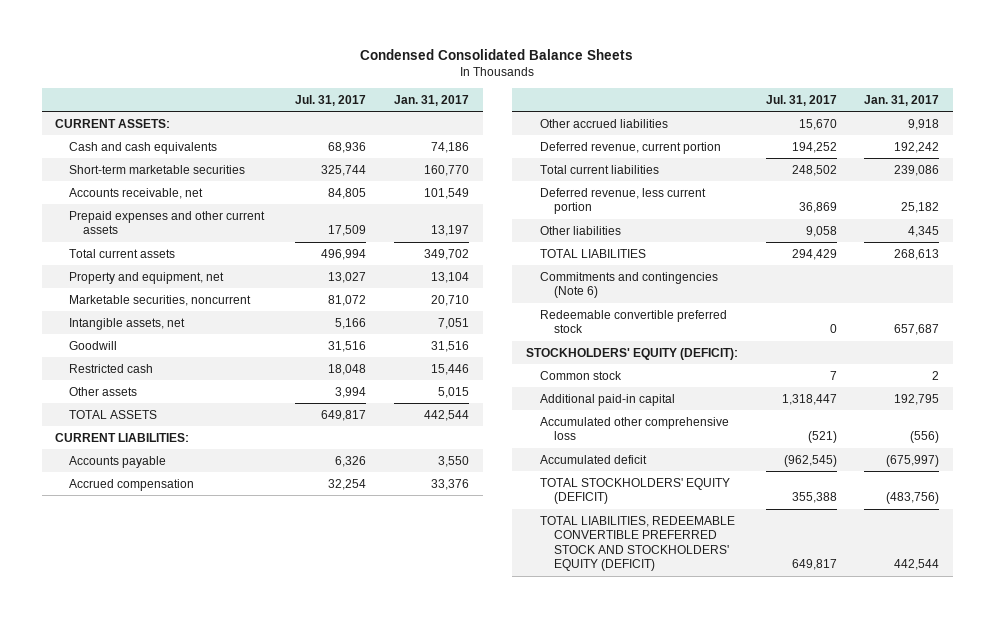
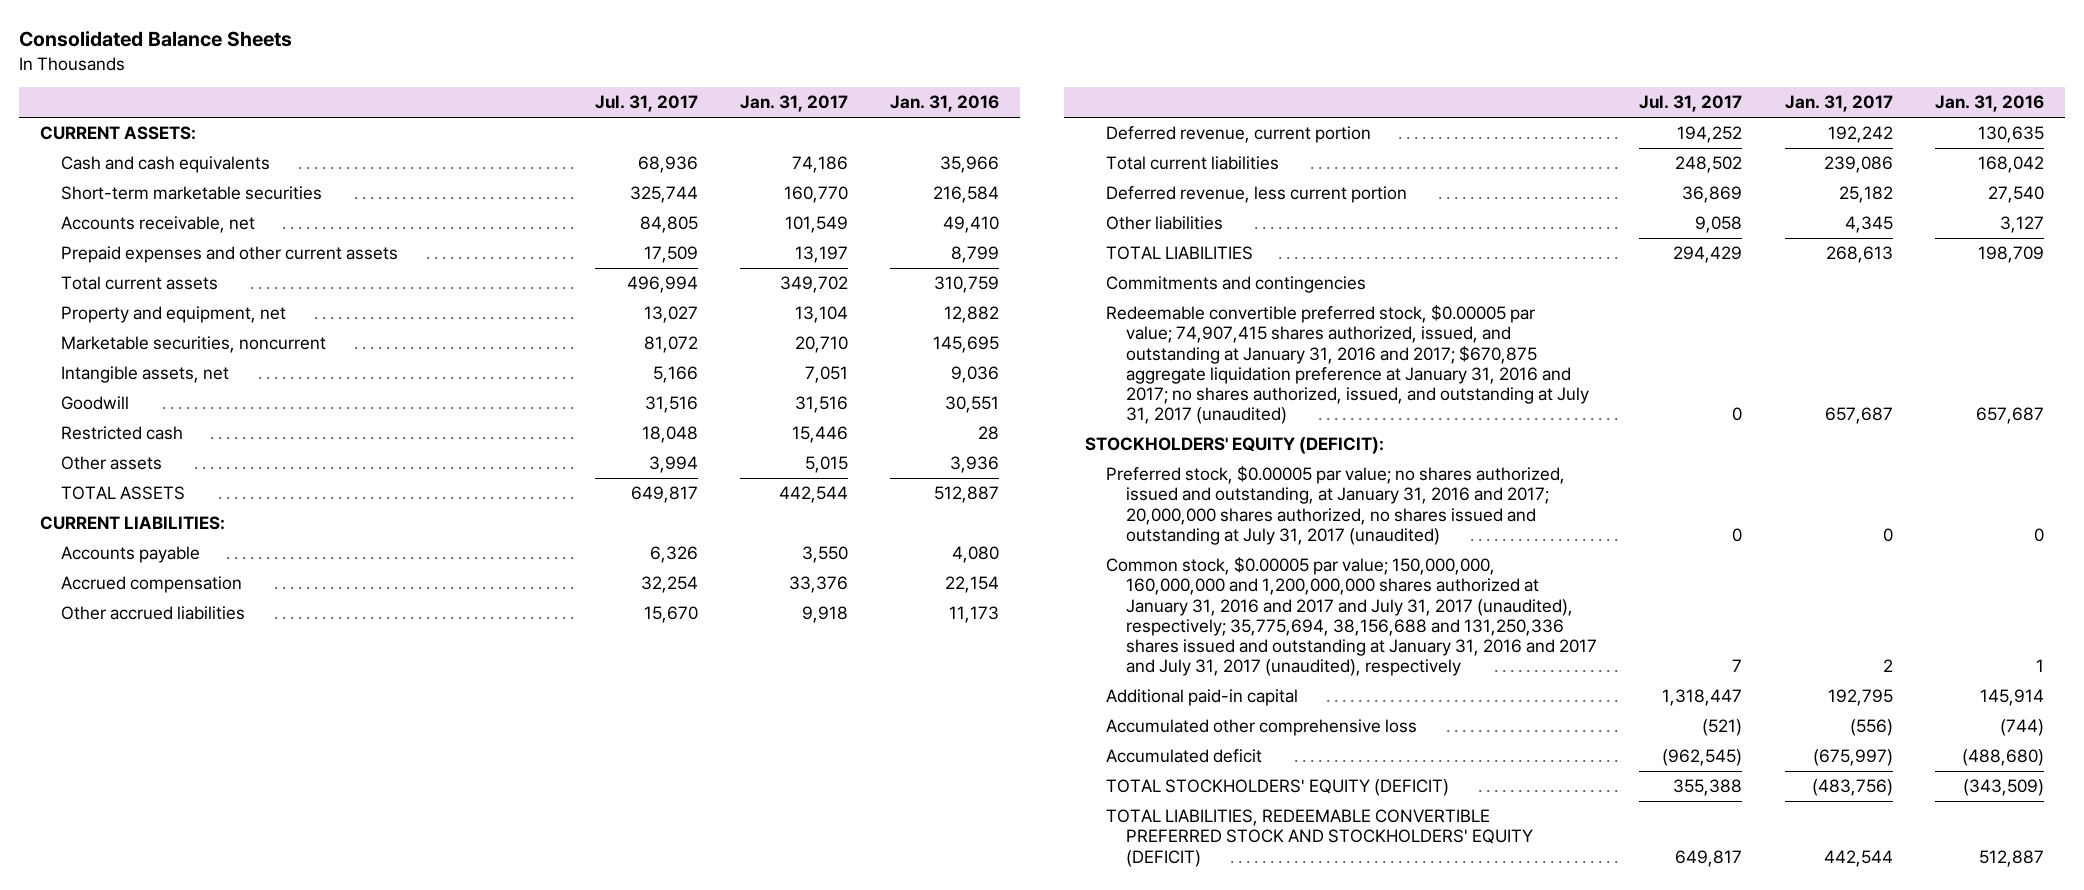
- Condensed Consolidated Balance Sheets
+ Consolidated Balance Sheets
- | Jul. 31, 2017 | Jan. 31, 2017
+ | Jul. 31, 2017 | Jan. 31, 2017 | Jan. 31, 2016
- Commitments and contingencies (Note 6)
- Redeemable convertible preferred stock | 0 | 657,687
+ Commitments and contingencies
+ Redeemable convertible preferred stock, $0.00005 par value; 74,907,415 shares authorized, issued, and outstanding at January 31, 2016 and 2017; $670,875 aggregate liquidation preference at January 31, 2016 and 2017; no shares authorized, issued, and outstanding at July 31, 2017 (unaudited) | 0 | 657,687 | 657,687
- Common stock | 7 | 2
+ Preferred stock, $0.00005 par value; no shares authorized, issued and outstanding, at January 31, 2016 and 2017; 20,000,000 shares authorized, no shares issued and outstanding at July 31, 2017 (unaudited) | 0 | 0 | 0
+ Common stock, $0.00005 par value; 150,000,000, 160,000,000 and 1,200,000,000 shares authorized at January 31, 2016 and 2017 and July 31, 2017 (unaudited), respectively; 35,775,694, 38,156,688 and 131,250,336 shares issued and outstanding at January 31, 2016 and 2017 and July 31, 2017 (unaudited), respectively | 7 | 2 | 1

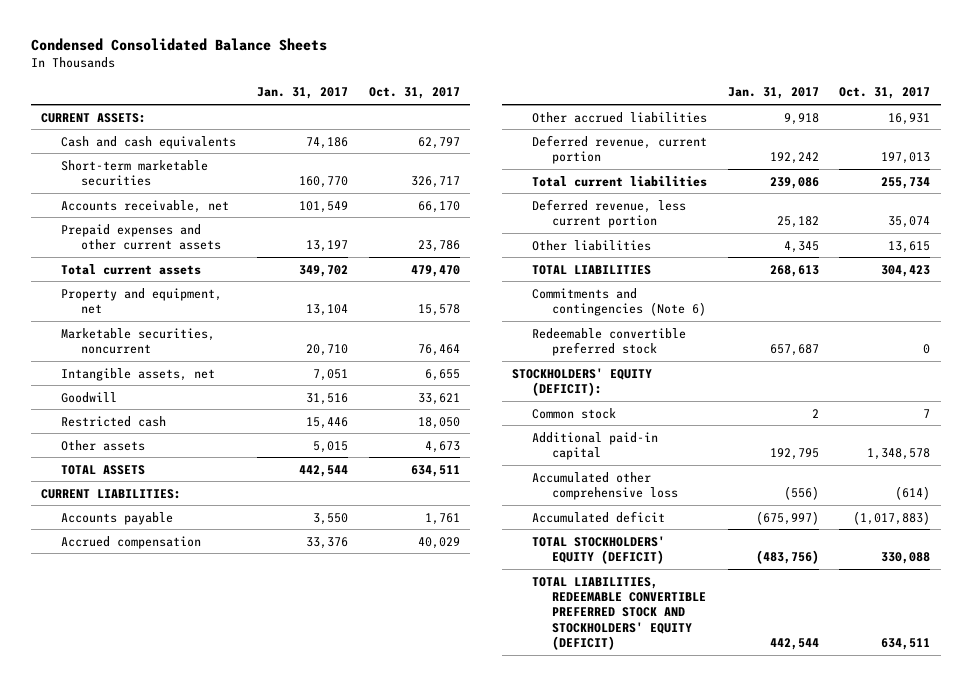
- Consolidated Balance Sheets
+ Condensed Consolidated Balance Sheets
- | Jul. 31, 2017 | Jan. 31, 2017 | Jan. 31, 2016
+ | Jan. 31, 2017 | Oct. 31, 2017
- Commitments and contingencies
- Redeemable convertible preferred stock, $0.00005 par value; 74,907,415 shares authorized, issued, and outstanding at January 31, 2016 and 2017; $670,875 aggregate liquidation preference at January 31, 2016 and 2017; no shares authorized, issued, and outstanding at July 31, 2017 (unaudited) | 0 | 657,687 | 657,687
+ Commitments and contingencies (Note 6)
+ Redeemable convertible preferred stock | 657,687 | 0
- Preferred stock, $0.00005 par value; no shares authorized, issued and outstanding, at January 31, 2016 and 2017; 20,000,000 shares authorized, no shares issued and outstanding at July 31, 2017 (unaudited) | 0 | 0 | 0
- Common stock, $0.00005 par value; 150,000,000, 160,000,000 and 1,200,000,000 shares authorized at January 31, 2016 and 2017 and July 31, 2017 (unaudited), respectively; 35,775,694, 38,156,688 and 131,250,336 shares issued and outstanding at January 31, 2016 and 2017 and July 31, 2017 (unaudited), respectively | 7 | 2 | 1
+ Common stock | 2 | 7

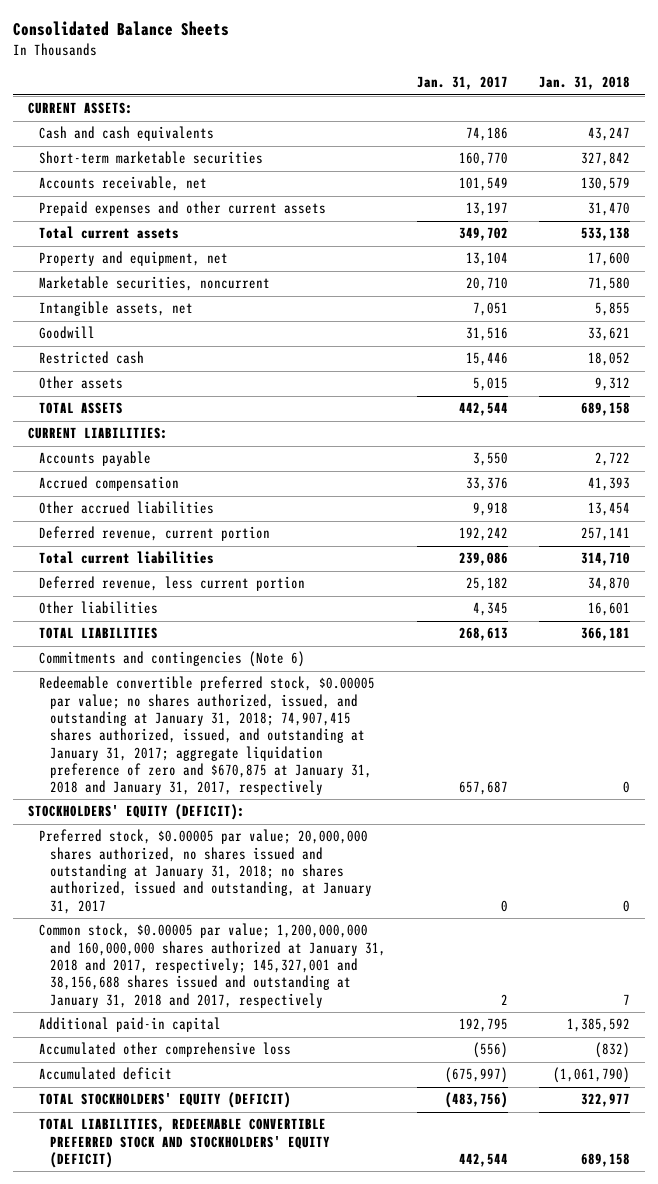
- Condensed Consolidated Balance Sheets
+ Consolidated Balance Sheets
- | Jan. 31, 2017 | Oct. 31, 2017
+ | Jan. 31, 2017 | Jan. 31, 2018
- Redeemable convertible preferred stock | 657,687 | 0
+ Redeemable convertible preferred stock, $0.00005 par value; no shares authorized, issued, and outstanding at January 31, 2018; 74,907,415 shares authorized, issued, and outstanding at January 31, 2017; aggregate liquidation preference of zero and $670,875 at January 31, 2018 and January 31, 2017, respectively | 657,687 | 0
- Common stock | 2 | 7
+ Preferred stock, $0.00005 par value; 20,000,000 shares authorized, no shares issued and outstanding at January 31, 2018; no shares authorized, issued and outstanding, at January 31, 2017 | 0 | 0
+ Common stock, $0.00005 par value; 1,200,000,000 and 160,000,000 shares authorized at January 31, 2018 and 2017, respectively; 145,327,001 and 38,156,688 shares issued and outstanding at January 31, 2018 and 2017, respectively | 2 | 7

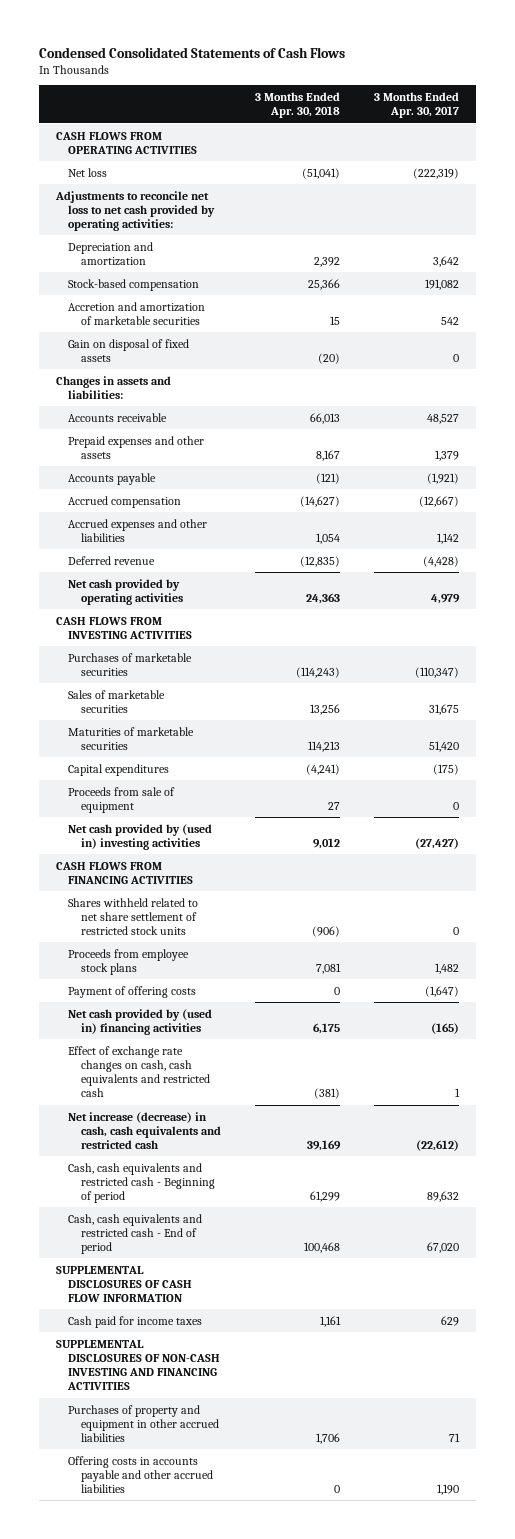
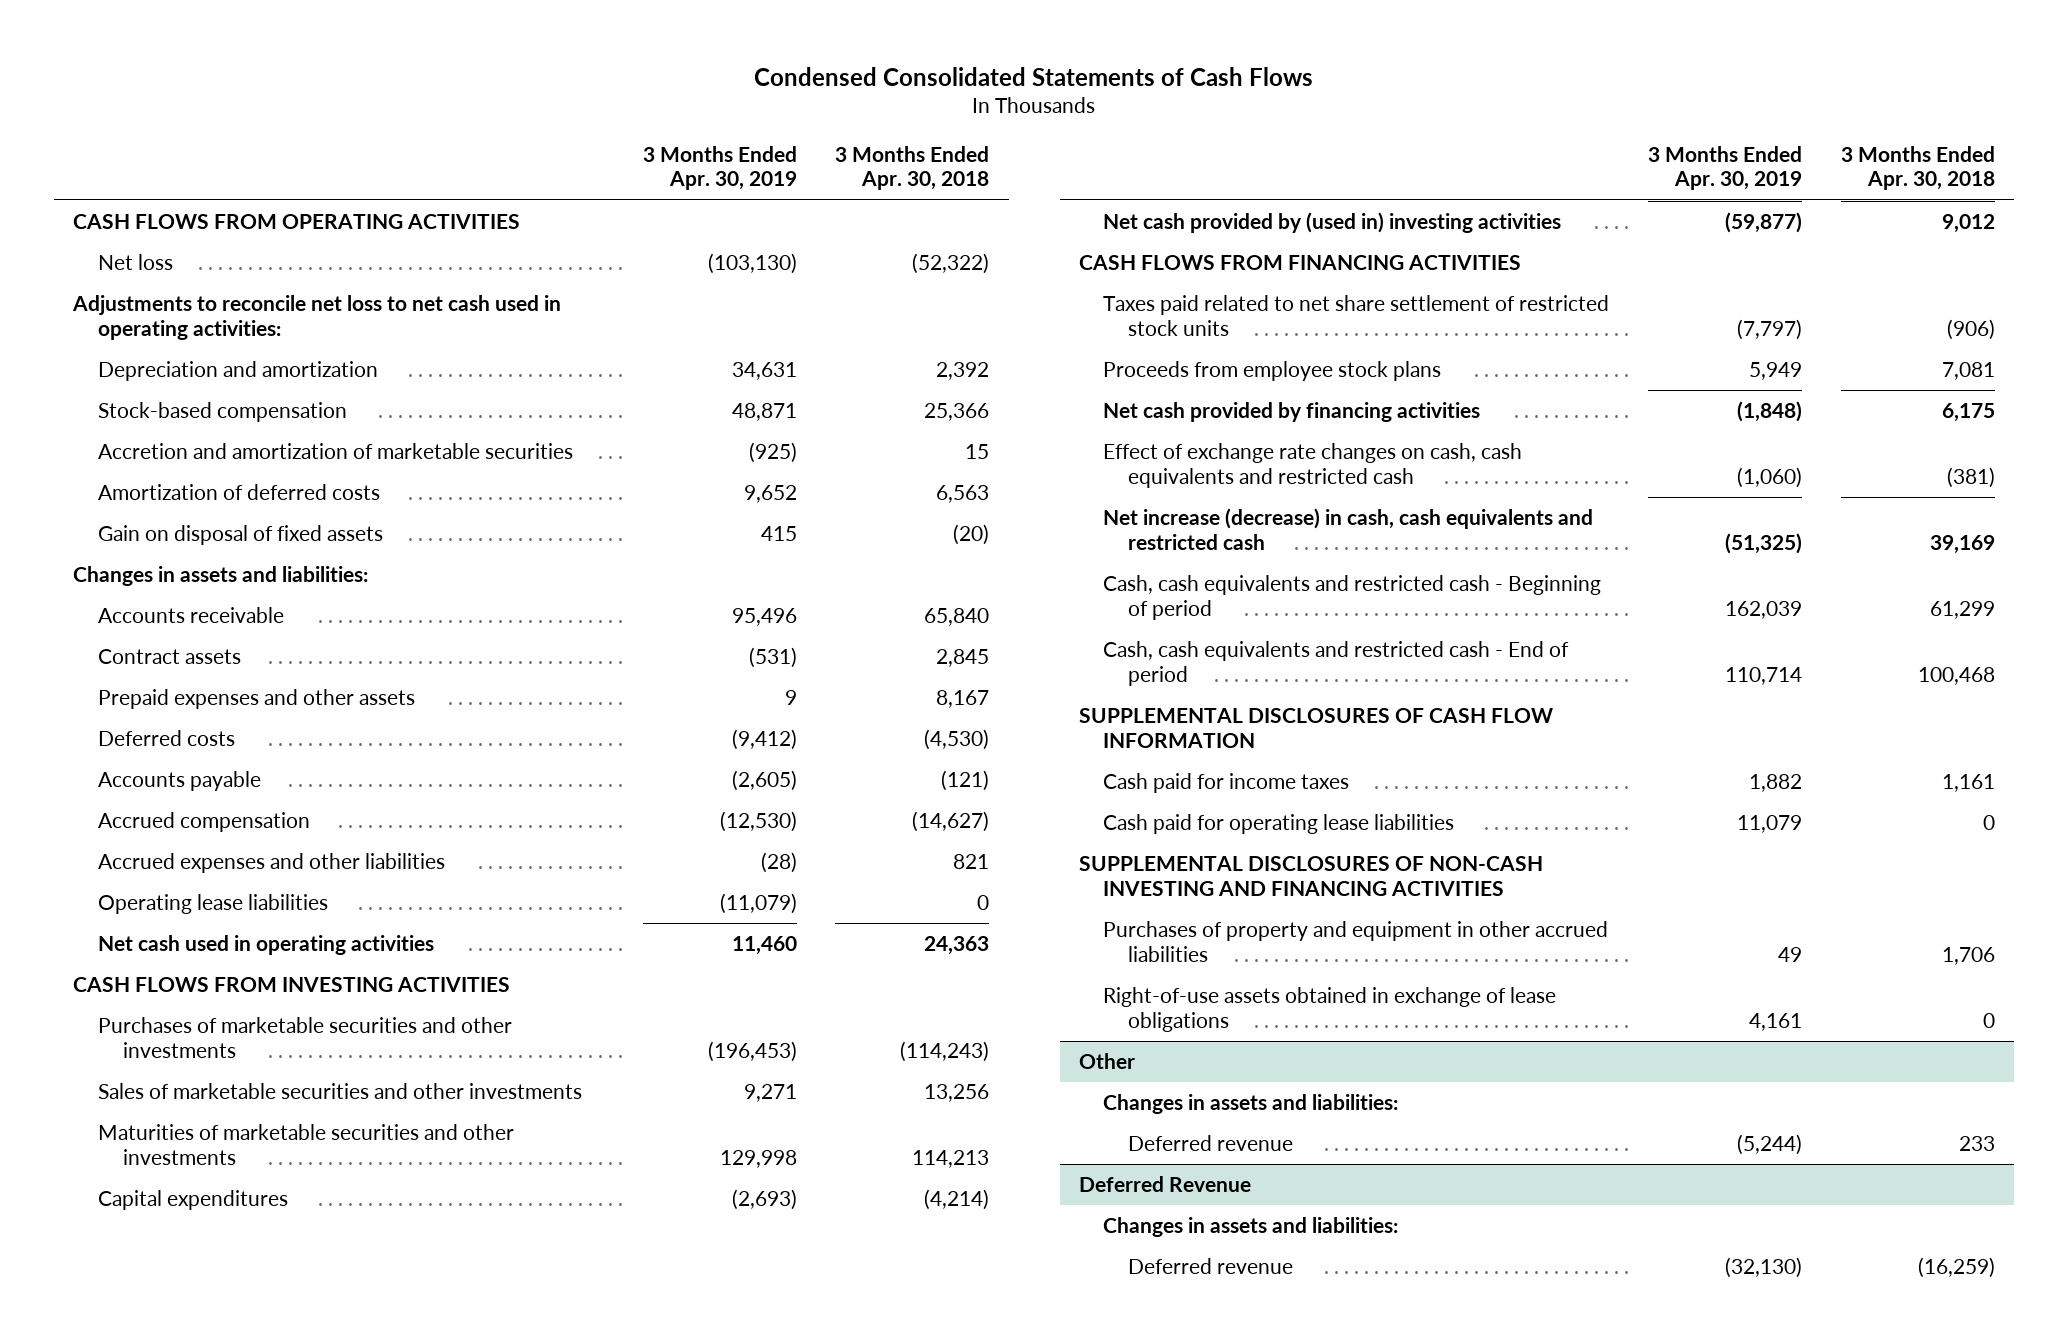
- | 3 Months Ended Apr. 30, 2018 | 3 Months Ended Apr. 30, 2017
+ | 3 Months Ended Apr. 30, 2019 | 3 Months Ended Apr. 30, 2018
- Net loss | (51,041) | (222,319)
- Adjustments to reconcile net loss to net cash provided by operating activities:
+ Net loss | (103,130) | (52,322)
+ Adjustments to reconcile net loss to net cash used in operating activities:
+ Amortization of deferred costs | 9,652 | 6,563
- Accounts receivable | 66,013 | 48,527
+ Accounts receivable | 95,496 | 65,840
+ Contract assets | (531) | 2,845
+ Deferred costs | (9,412) | (4,530)
- Accrued expenses and other liabilities | 1,054 | 1,142
- Deferred revenue | (12,835) | (4,428)
- Net cash provided by operating activities | 24,363 | 4,979
+ Accrued expenses and other liabilities | (28) | 821
+ Operating lease liabilities | (11,079) | 0
+ Net cash used in operating activities | 11,460 | 24,363
- Purchases of marketable securities | (114,243) | (110,347)
- Sales of marketable securities | 13,256 | 31,675
- Maturities of marketable securities | 114,213 | 51,420
- Capital expenditures | (4,241) | (175)
- Proceeds from sale of equipment | 27 | 0
+ Purchases of marketable securities and other investments | (196,453) | (114,243)
+ Sales of marketable securities and other investments | 9,271 | 13,256
+ Maturities of marketable securities and other investments | 129,998 | 114,213
+ Capital expenditures | (2,693) | (4,214)
- Shares withheld related to net share settlement of restricted stock units | (906) | 0
+ Taxes paid related to net share settlement of restricted stock units | (7,797) | (906)
- Payment of offering costs | 0 | (1,647)
- Net cash provided by (used in) financing activities | 6,175 | (165)
+ Net cash provided by financing activities | (1,848) | 6,175
+ Cash paid for operating lease liabilities | 11,079 | 0
- Offering costs in accounts payable and other accrued liabilities | 0 | 1,190
+ Right-of-use assets obtained in exchange of lease obligations | 4,161 | 0
+ Other
+ Changes in assets and liabilities:
+ Deferred revenue | (5,244) | 233
+ Deferred Revenue
+ Changes in assets and liabilities:
+ Deferred revenue | (32,130) | (16,259)

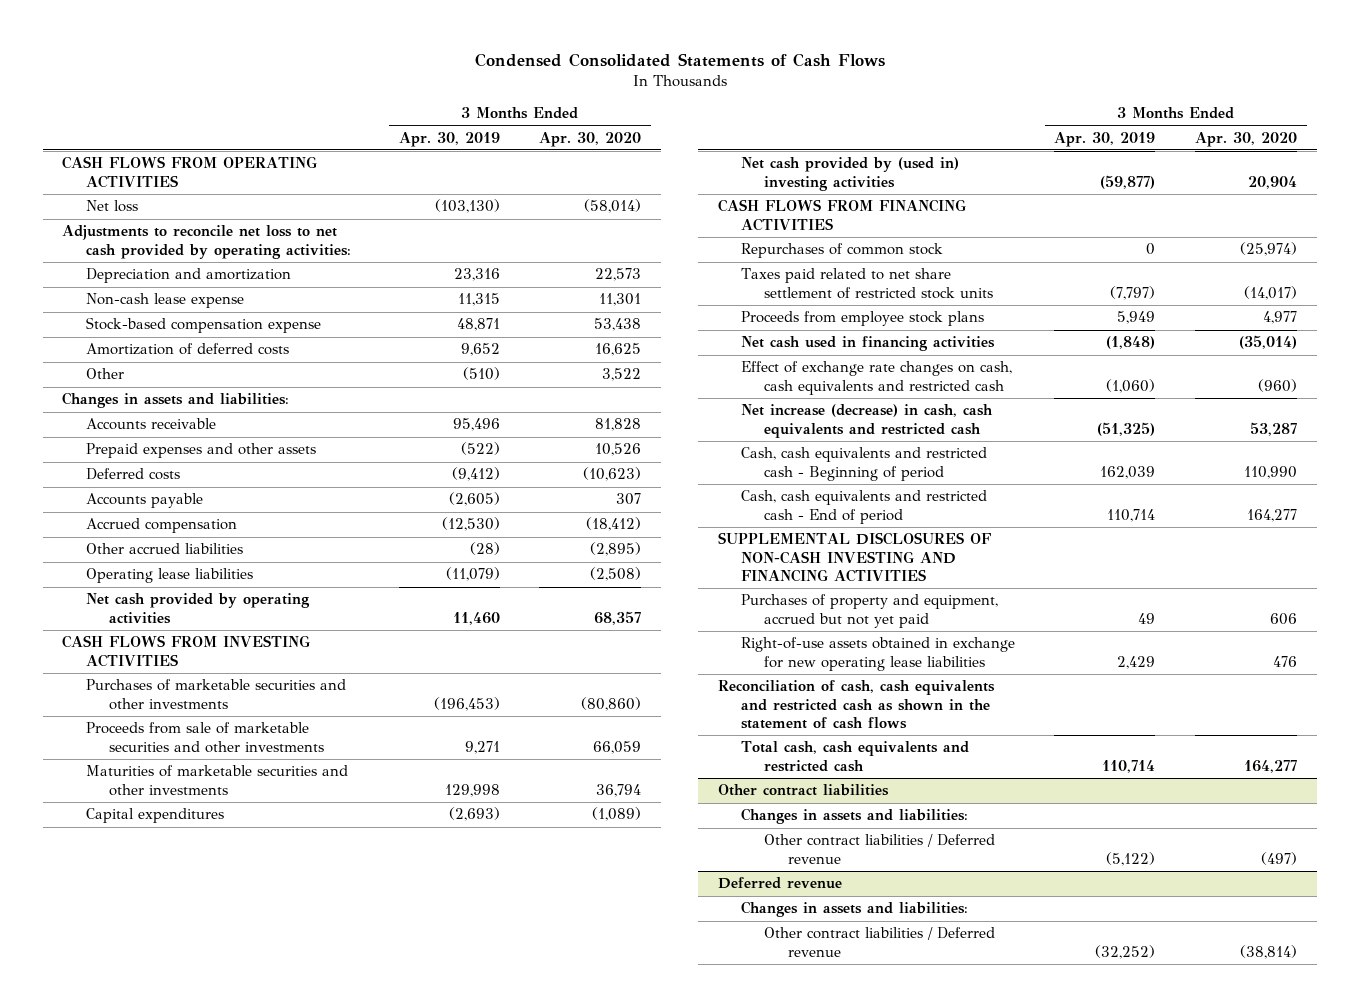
- | 3 Months Ended Apr. 30, 2019 | 3 Months Ended Apr. 30, 2018
+ | 3 Months Ended Apr. 30, 2019 | 3 Months Ended Apr. 30, 2020
- Adjustments to reconcile net loss to net cash used in operating activities:
- Depreciation and amortization | 34,631 | 2,392
- Stock-based compensation | 48,871 | 25,366
- Accretion and amortization of marketable securities | (925) | 15
+ Adjustments to reconcile net loss to net cash provided by operating activities:
+ Depreciation and amortization | 23,316 | 22,573
+ Non-cash lease expense | 11,315 | 11,301
+ Stock-based compensation expense | 48,871 | 53,438
- Gain on disposal of fixed assets | 415 | (20)
+ Other | (510) | 3,522
- Contract assets | (531) | 2,845
- Prepaid expenses and other assets | 9 | 8,167
+ Prepaid expenses and other assets | (522) | 10,526
- Accrued expenses and other liabilities | (28) | 821
+ Other accrued liabilities | (28) | (2,895)
- Net cash used in operating activities | 11,460 | 24,363
+ Net cash provided by operating activities | 11,460 | 68,357
- Sales of marketable securities and other investments | 9,271 | 13,256
+ Proceeds from sale of marketable securities and other investments | 9,271 | 66,059
+ Repurchases of common stock | 0 | (25,974)
- Net cash provided by financing activities | (1,848) | 6,175
+ Net cash used in financing activities | (1,848) | (35,014)
- SUPPLEMENTAL DISCLOSURES OF CASH FLOW INFORMATION
- Cash paid for income taxes | 1,882 | 1,161
- Cash paid for operating lease liabilities | 11,079 | 0
- Purchases of property and equipment in other accrued liabilities | 49 | 1,706
- Right-of-use assets obtained in exchange of lease obligations | 4,161 | 0
- Other
+ Purchases of property and equipment, accrued but not yet paid | 49 | 606
+ Right-of-use assets obtained in exchange for new operating lease liabilities | 2,429 | 476
+ Reconciliation of cash, cash equivalents and restricted cash as shown in the statement of cash flows
+ Total cash, cash equivalents and restricted cash | 110,714 | 164,277
+ Other contract liabilities
- Deferred revenue | (5,244) | 233
- Deferred Revenue
+ Other contract liabilities / Deferred revenue | (5,122) | (497)
+ Deferred revenue
- Deferred revenue | (32,130) | (16,259)
+ Other contract liabilities / Deferred revenue | (32,252) | (38,814)

